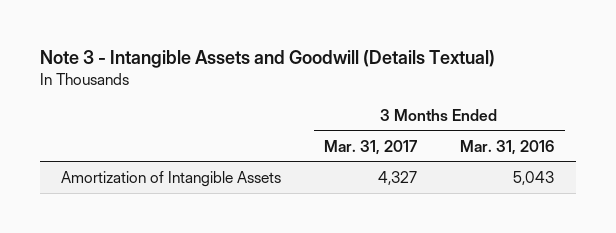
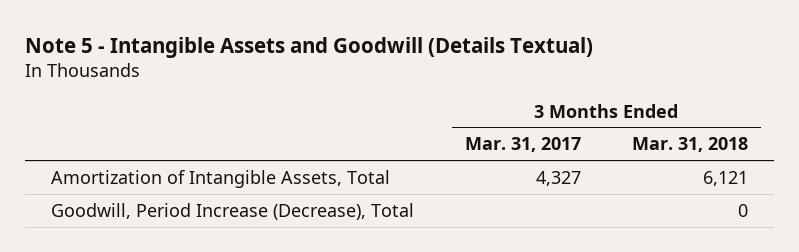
- Note 3 - Intangible Assets and Goodwill (Details Textual)
+ Note 5 - Intangible Assets and Goodwill (Details Textual)
- | 3 Months Ended Mar. 31, 2017 | 3 Months Ended Mar. 31, 2016
+ | 3 Months Ended Mar. 31, 2017 | 3 Months Ended Mar. 31, 2018
- Amortization of Intangible Assets | 4,327 | 5,043
+ Amortization of Intangible Assets, Total | 4,327 | 6,121
+ Goodwill, Period Increase (Decrease), Total | | 0

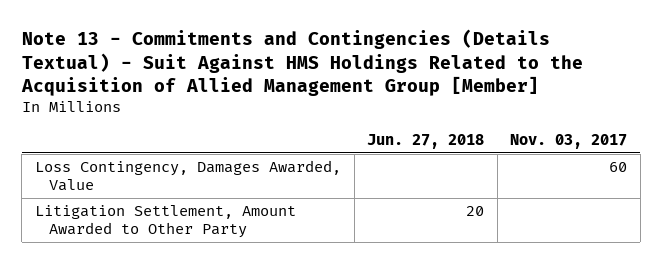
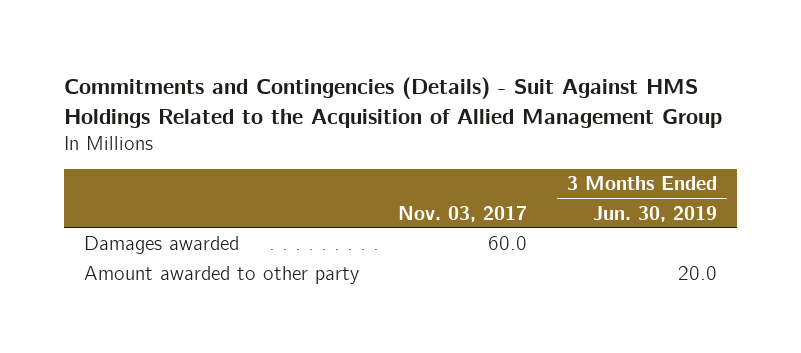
- Note 13 - Commitments and Contingencies (Details Textual) - Suit Against HMS Holdings Related to the Acquisition of Allied Management Group [Member]
+ Commitments and Contingencies (Details) - Suit Against HMS Holdings Related to the Acquisition of Allied Management Group
- | Jun. 27, 2018 | Nov. 03, 2017
+ | Nov. 03, 2017 | 3 Months Ended Jun. 30, 2019
- Loss Contingency, Damages Awarded, Value | | 60
- Litigation Settlement, Amount Awarded to Other Party | 20 |
+ Damages awarded | 60.0 |
+ Amount awarded to other party | | 20.0

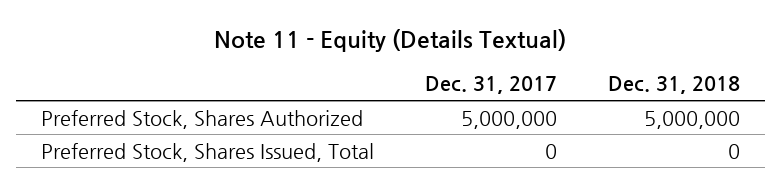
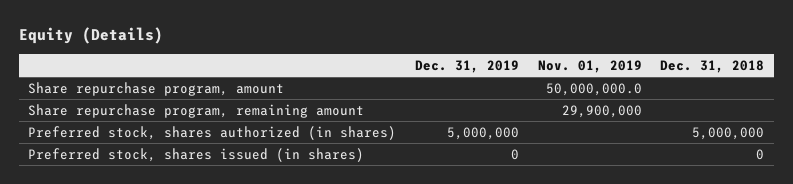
- Note 11 - Equity (Details Textual)
+ Equity (Details)
- | Dec. 31, 2017 | Dec. 31, 2018
+ | Dec. 31, 2019 | Nov. 01, 2019 | Dec. 31, 2018
- Preferred Stock, Shares Authorized | 5,000,000 | 5,000,000
- Preferred Stock, Shares Issued, Total | 0 | 0
+ Share repurchase program, amount | | 50,000,000.0 |
+ Share repurchase program, remaining amount | | 29,900,000 |
+ Preferred stock, shares authorized (in shares) | 5,000,000 | | 5,000,000
+ Preferred stock, shares issued (in shares) | 0 | | 0

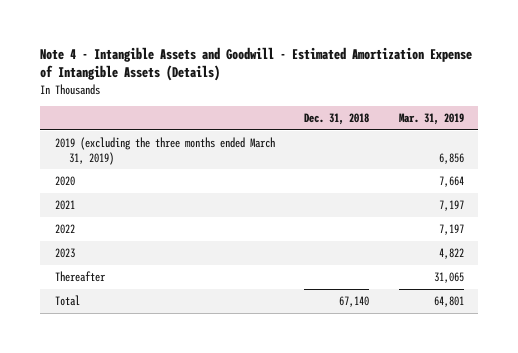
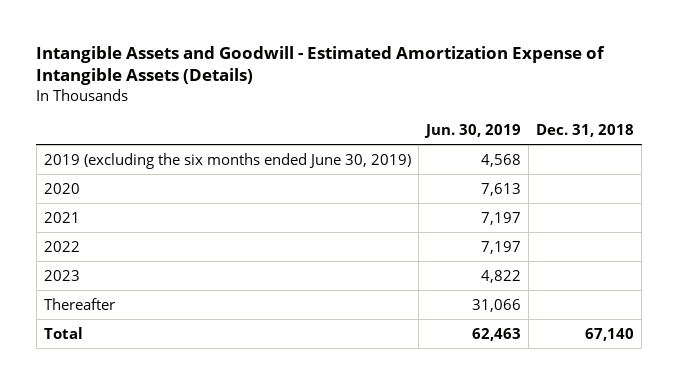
- Note 4 - Intangible Assets and Goodwill - Estimated Amortization Expense of Intangible Assets (Details)
+ Intangible Assets and Goodwill - Estimated Amortization Expense of Intangible Assets (Details)
- | Dec. 31, 2018 | Mar. 31, 2019
+ | Jun. 30, 2019 | Dec. 31, 2018
- 2019 (excluding the three months ended March 31, 2019) | | 6,856
+ 2019 (excluding the six months ended June 30, 2019) | 4,568 |

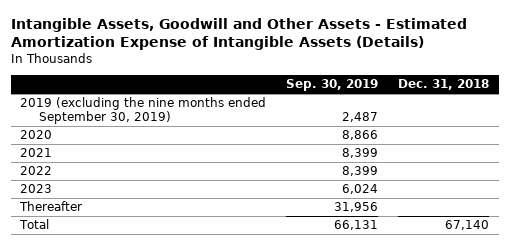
- Intangible Assets and Goodwill - Estimated Amortization Expense of Intangible Assets (Details)
+ Intangible Assets, Goodwill and Other Assets - Estimated Amortization Expense of Intangible Assets (Details)
- | Jun. 30, 2019 | Dec. 31, 2018
+ | Sep. 30, 2019 | Dec. 31, 2018
- 2019 (excluding the six months ended June 30, 2019) | 4,568 |
+ 2019 (excluding the nine months ended September 30, 2019) | 2,487 |

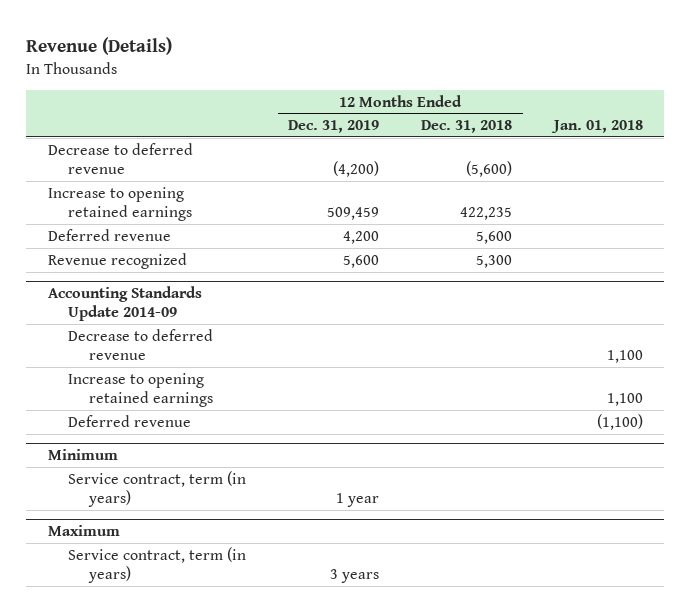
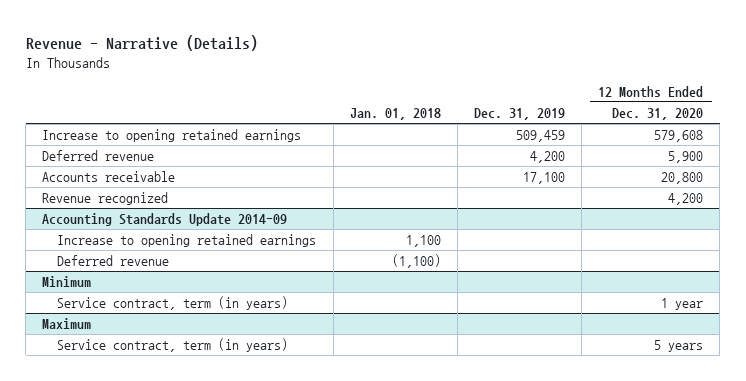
- Revenue (Details)
+ Revenue - Narrative (Details)
- | 12 Months Ended Dec. 31, 2019 | 12 Months Ended Dec. 31, 2018 | Jan. 01, 2018
+ | Jan. 01, 2018 | Dec. 31, 2019 | 12 Months Ended Dec. 31, 2020
- Decrease to deferred revenue | (4,200) | (5,600) |
+ Accounts receivable | | 17,100 | 20,800
@ Accounting Standards Update 2014-09
- Decrease to deferred revenue | | | 1,100

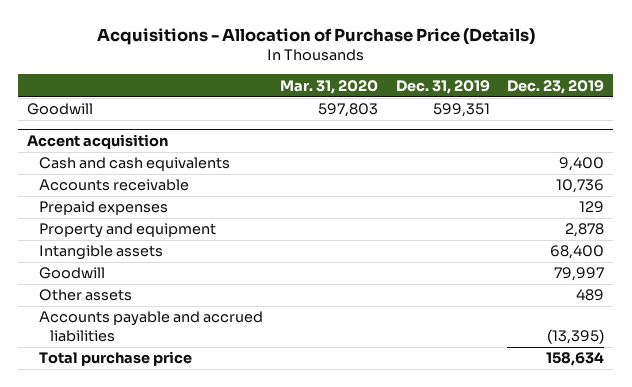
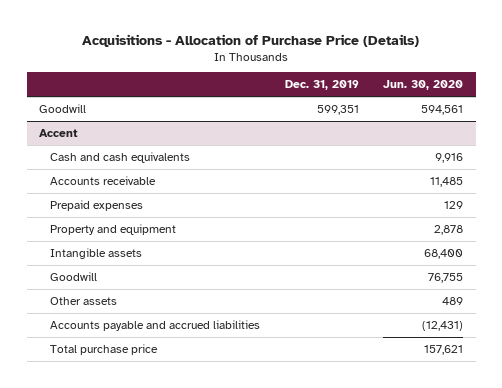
- | Mar. 31, 2020 | Dec. 31, 2019 | Dec. 23, 2019
+ | Dec. 31, 2019 | Jun. 30, 2020
- Accent acquisition
+ Accent

